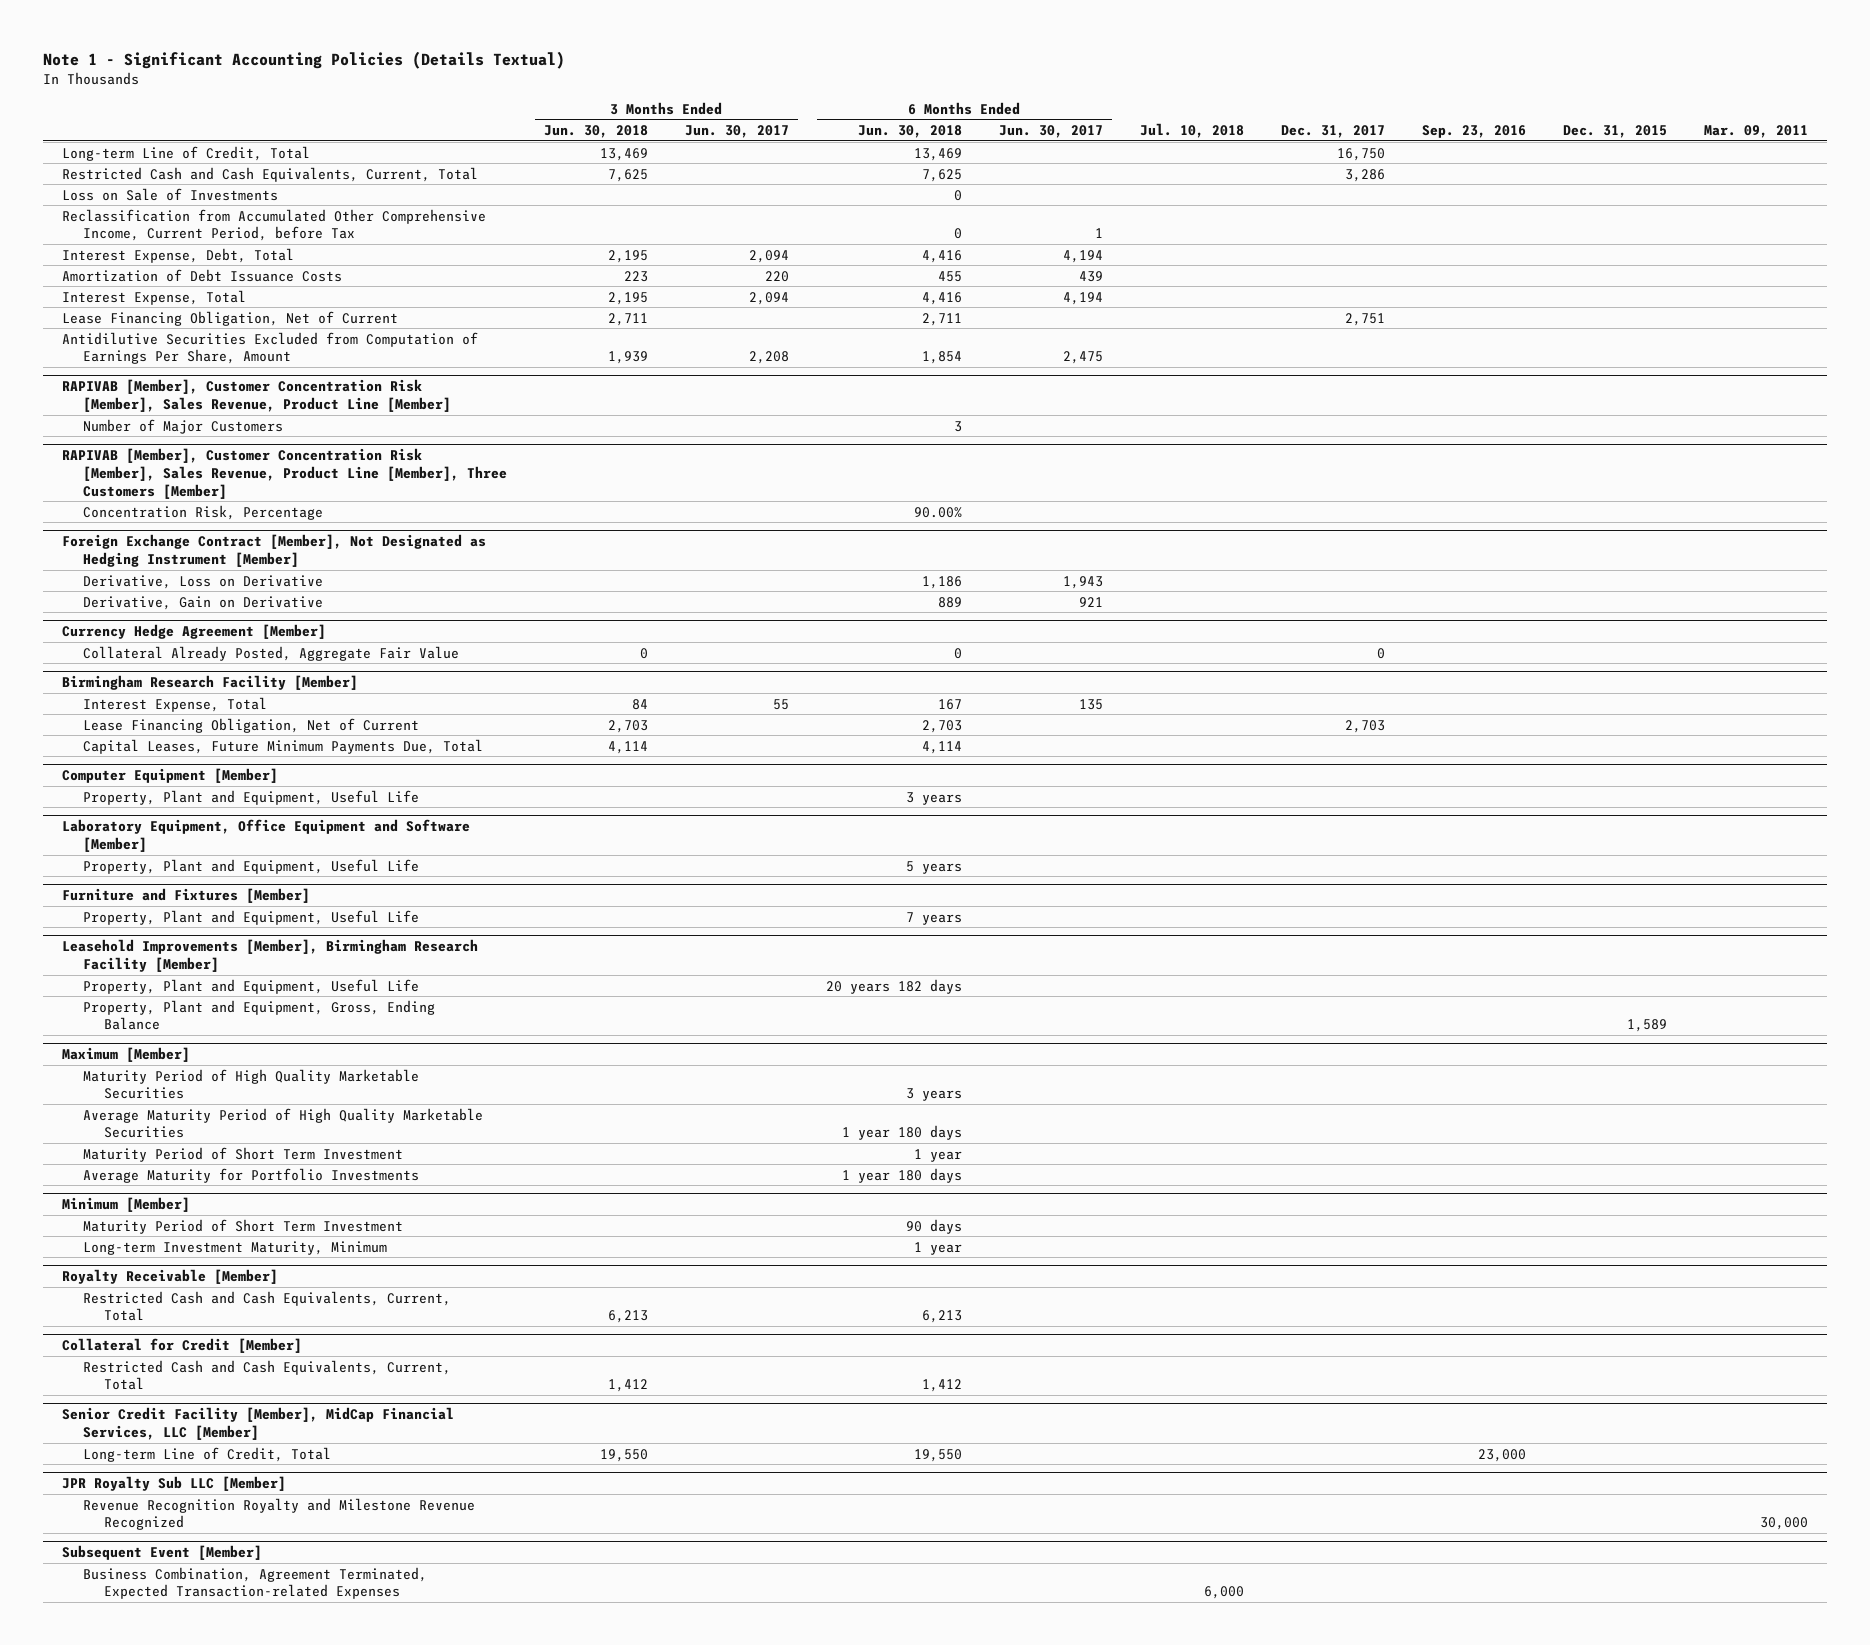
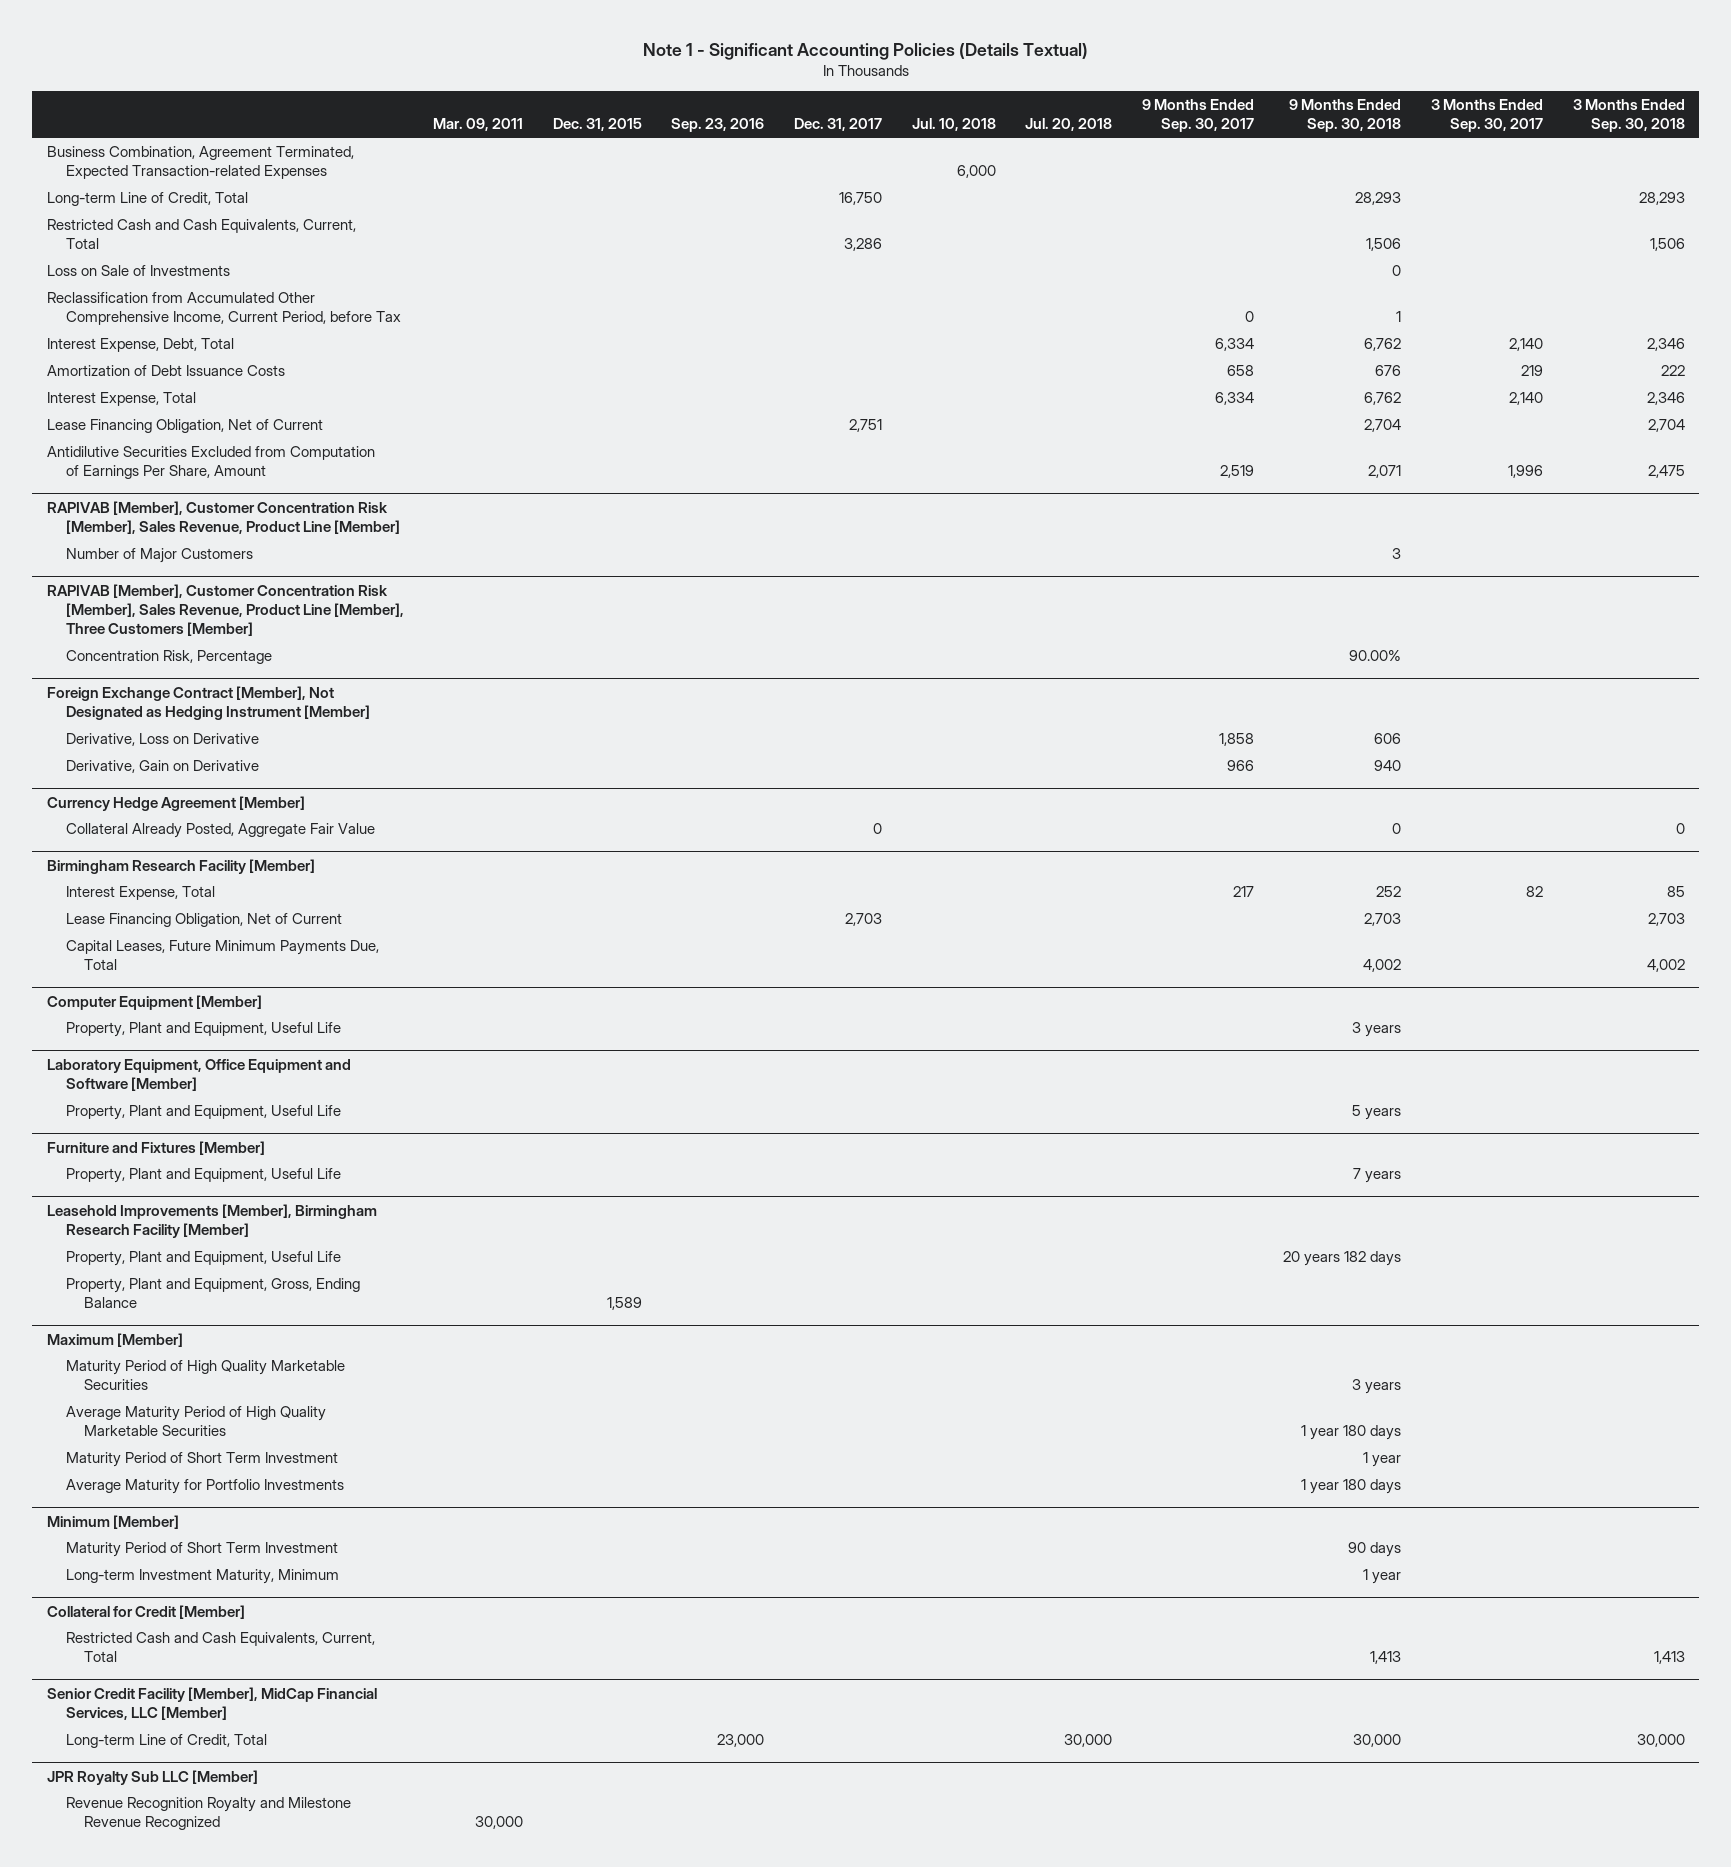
- | 3 Months Ended Jun. 30, 2018 | 3 Months Ended Jun. 30, 2017 | 6 Months Ended Jun. 30, 2018 | 6 Months Ended Jun. 30, 2017 | Jul. 10, 2018 | Dec. 31, 2017 | Sep. 23, 2016 | Dec. 31, 2015 | Mar. 09, 2011
+ | Mar. 09, 2011 | Dec. 31, 2015 | Sep. 23, 2016 | Dec. 31, 2017 | Jul. 10, 2018 | Jul. 20, 2018 | 9 Months Ended Sep. 30, 2017 | 9 Months Ended Sep. 30, 2018 | 3 Months Ended Sep. 30, 2017 | 3 Months Ended Sep. 30, 2018
+ Business Combination, Agreement Terminated, Expected Transaction-related Expenses | | | | | 6,000 | | | | |
- Royalty Receivable [Member]
- Restricted Cash and Cash Equivalents, Current, Total | 6,213 | | 6,213 | | | | | |
- Subsequent Event [Member]
- Business Combination, Agreement Terminated, Expected Transaction-related Expenses | | | | | 6,000 | | | |

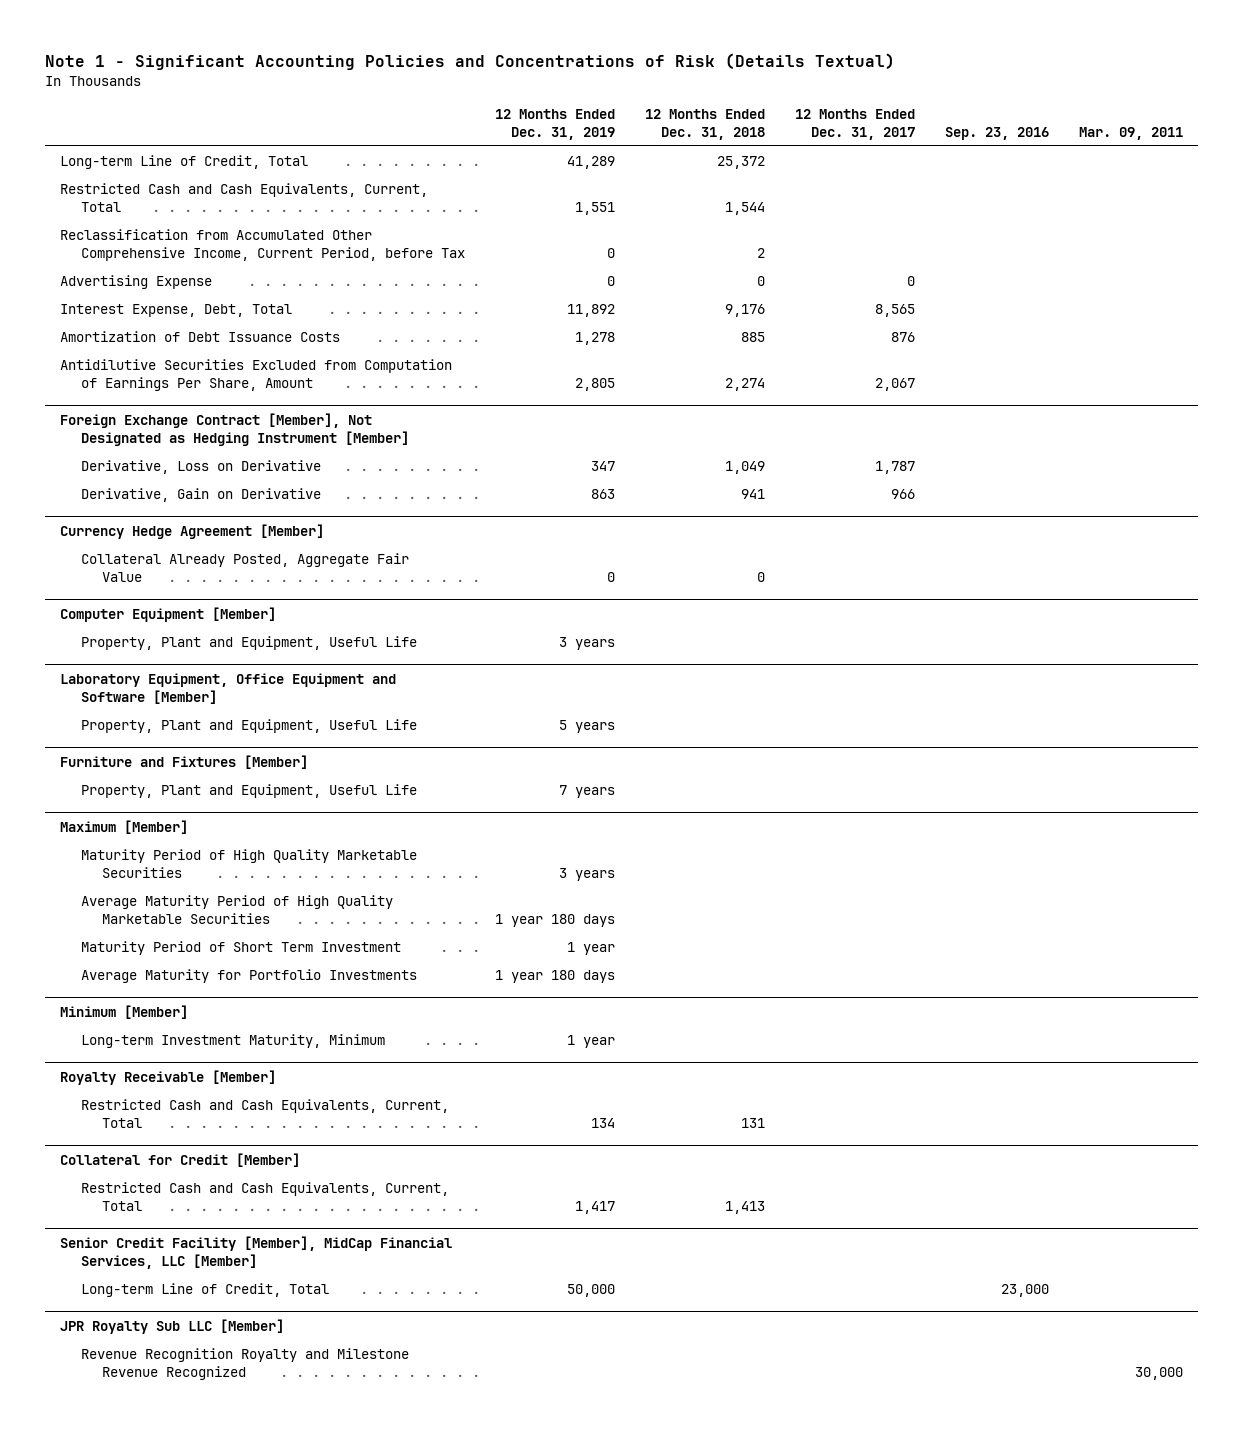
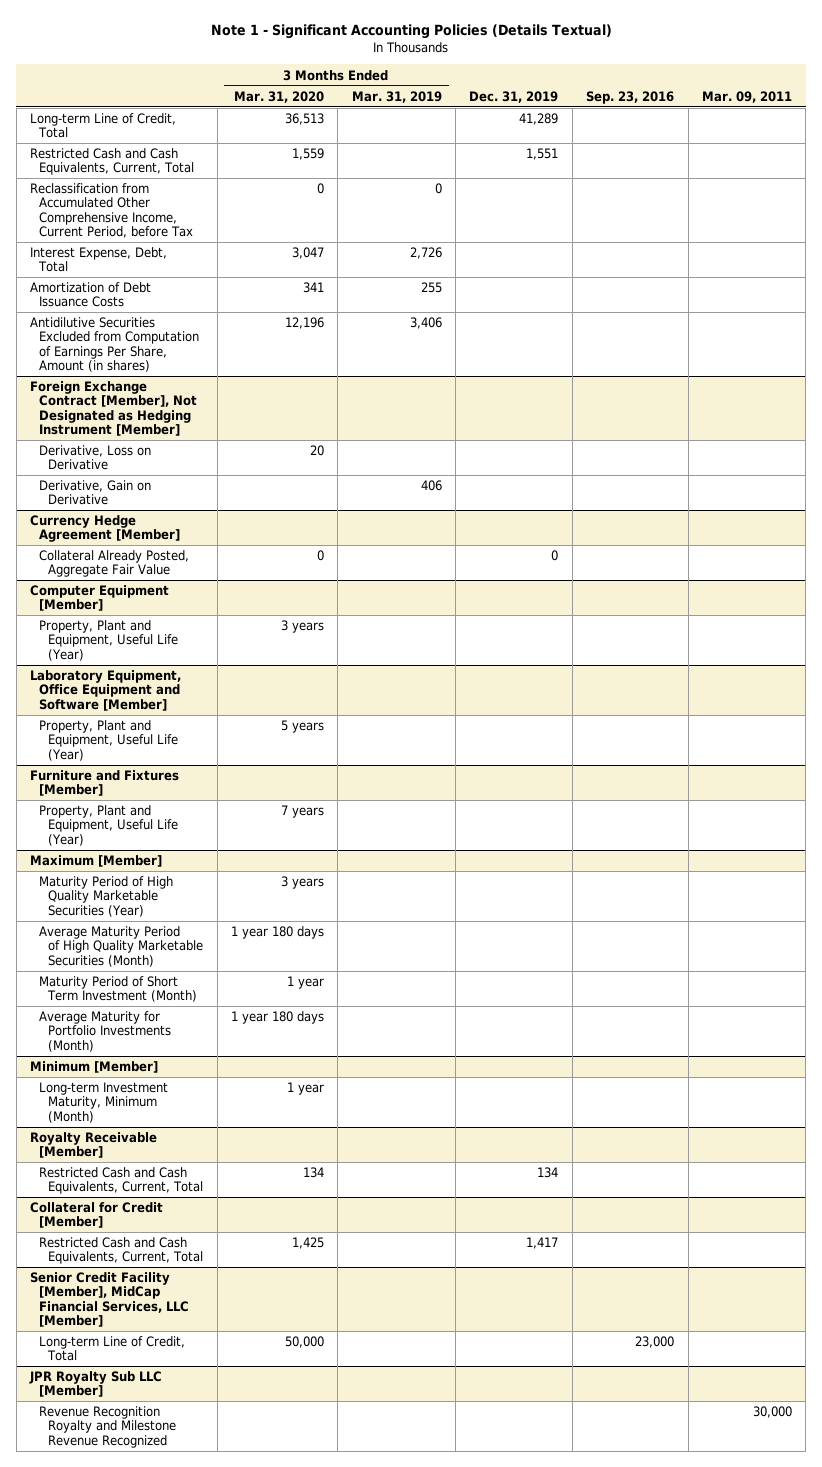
- Note 1 - Significant Accounting Policies and Concentrations of Risk (Details Textual)
+ Note 1 - Significant Accounting Policies (Details Textual)
- | 12 Months Ended Dec. 31, 2019 | 12 Months Ended Dec. 31, 2018 | 12 Months Ended Dec. 31, 2017 | Sep. 23, 2016 | Mar. 09, 2011
+ | 3 Months Ended Mar. 31, 2020 | 3 Months Ended Mar. 31, 2019 | Dec. 31, 2019 | Sep. 23, 2016 | Mar. 09, 2011
- Advertising Expense | 0 | 0 | 0 | |
- Antidilutive Securities Excluded from Computation of Earnings Per Share, Amount | 2,805 | 2,274 | 2,067 | |
+ Antidilutive Securities Excluded from Computation of Earnings Per Share, Amount (in shares) | 12,196 | 3,406 | | |
@ Computer Equipment [Member]
- Property, Plant and Equipment, Useful Life | 3 years | | | |
+ Property, Plant and Equipment, Useful Life (Year) | 3 years | | | |
@ Laboratory Equipment, Office Equipment and Software [Member]
- Property, Plant and Equipment, Useful Life | 5 years | | | |
+ Property, Plant and Equipment, Useful Life (Year) | 5 years | | | |
@ Furniture and Fixtures [Member]
- Property, Plant and Equipment, Useful Life | 7 years | | | |
+ Property, Plant and Equipment, Useful Life (Year) | 7 years | | | |
@ Maximum [Member]
- Maturity Period of High Quality Marketable Securities | 3 years | | | |
- Average Maturity Period of High Quality Marketable Securities | 1 year 180 days | | | |
- Maturity Period of Short Term Investment | 1 year | | | |
- Average Maturity for Portfolio Investments | 1 year 180 days | | | |
+ Maturity Period of High Quality Marketable Securities (Year) | 3 years | | | |
+ Average Maturity Period of High Quality Marketable Securities (Month) | 1 year 180 days | | | |
+ Maturity Period of Short Term Investment (Month) | 1 year | | | |
+ Average Maturity for Portfolio Investments (Month) | 1 year 180 days | | | |
@ Minimum [Member]
- Long-term Investment Maturity, Minimum | 1 year | | | |
+ Long-term Investment Maturity, Minimum (Month) | 1 year | | | |

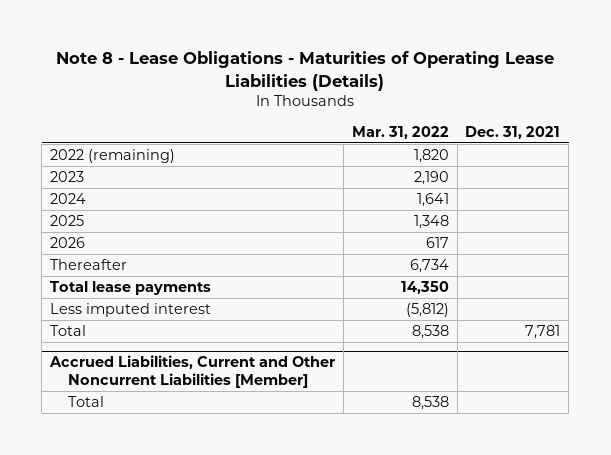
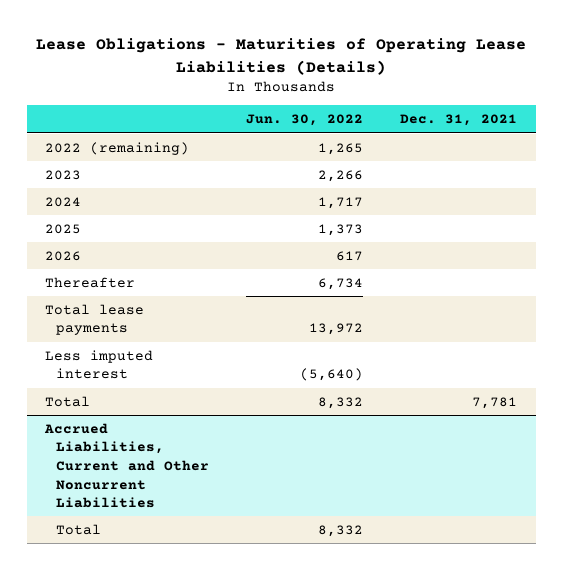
- Note 8 - Lease Obligations - Maturities of Operating Lease Liabilities (Details)
+ Lease Obligations - Maturities of Operating Lease Liabilities (Details)
- | Mar. 31, 2022 | Dec. 31, 2021
+ | Jun. 30, 2022 | Dec. 31, 2021
- Accrued Liabilities, Current and Other Noncurrent Liabilities [Member]
+ Accrued Liabilities, Current and Other Noncurrent Liabilities

